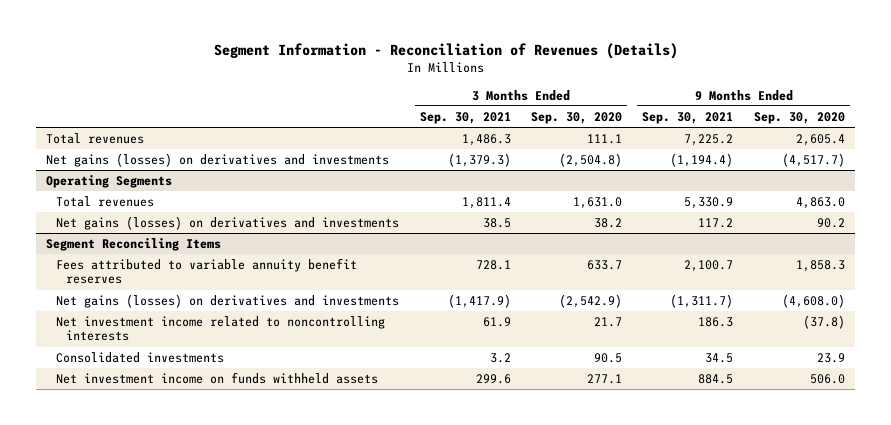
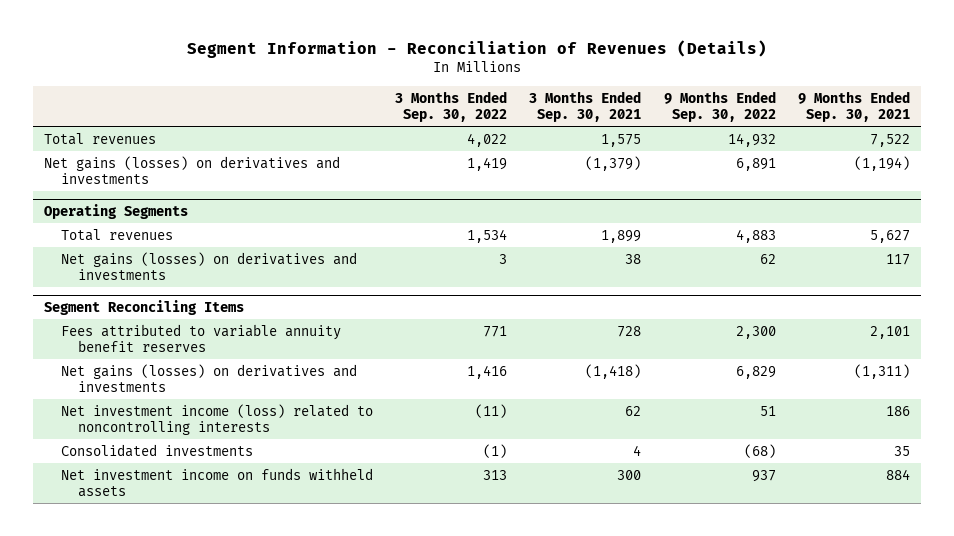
- | 3 Months Ended Sep. 30, 2021 | 3 Months Ended Sep. 30, 2020 | 9 Months Ended Sep. 30, 2021 | 9 Months Ended Sep. 30, 2020
+ | 3 Months Ended Sep. 30, 2022 | 3 Months Ended Sep. 30, 2021 | 9 Months Ended Sep. 30, 2022 | 9 Months Ended Sep. 30, 2021
- Total revenues | 1,486.3 | 111.1 | 7,225.2 | 2,605.4
- Net gains (losses) on derivatives and investments | (1,379.3) | (2,504.8) | (1,194.4) | (4,517.7)
+ Total revenues | 4,022 | 1,575 | 14,932 | 7,522
+ Net gains (losses) on derivatives and investments | 1,419 | (1,379) | 6,891 | (1,194)
@ Operating Segments
- Total revenues | 1,811.4 | 1,631.0 | 5,330.9 | 4,863.0
- Net gains (losses) on derivatives and investments | 38.5 | 38.2 | 117.2 | 90.2
+ Total revenues | 1,534 | 1,899 | 4,883 | 5,627
+ Net gains (losses) on derivatives and investments | 3 | 38 | 62 | 117
@ Segment Reconciling Items
- Fees attributed to variable annuity benefit reserves | 728.1 | 633.7 | 2,100.7 | 1,858.3
- Net gains (losses) on derivatives and investments | (1,417.9) | (2,542.9) | (1,311.7) | (4,608.0)
- Net investment income related to noncontrolling interests | 61.9 | 21.7 | 186.3 | (37.8)
- Consolidated investments | 3.2 | 90.5 | 34.5 | 23.9
- Net investment income on funds withheld assets | 299.6 | 277.1 | 884.5 | 506.0
+ Fees attributed to variable annuity benefit reserves | 771 | 728 | 2,300 | 2,101
+ Net gains (losses) on derivatives and investments | 1,416 | (1,418) | 6,829 | (1,311)
+ Net investment income (loss) related to noncontrolling interests | (11) | 62 | 51 | 186
+ Consolidated investments | (1) | 4 | (68) | 35
+ Net investment income on funds withheld assets | 313 | 300 | 937 | 884

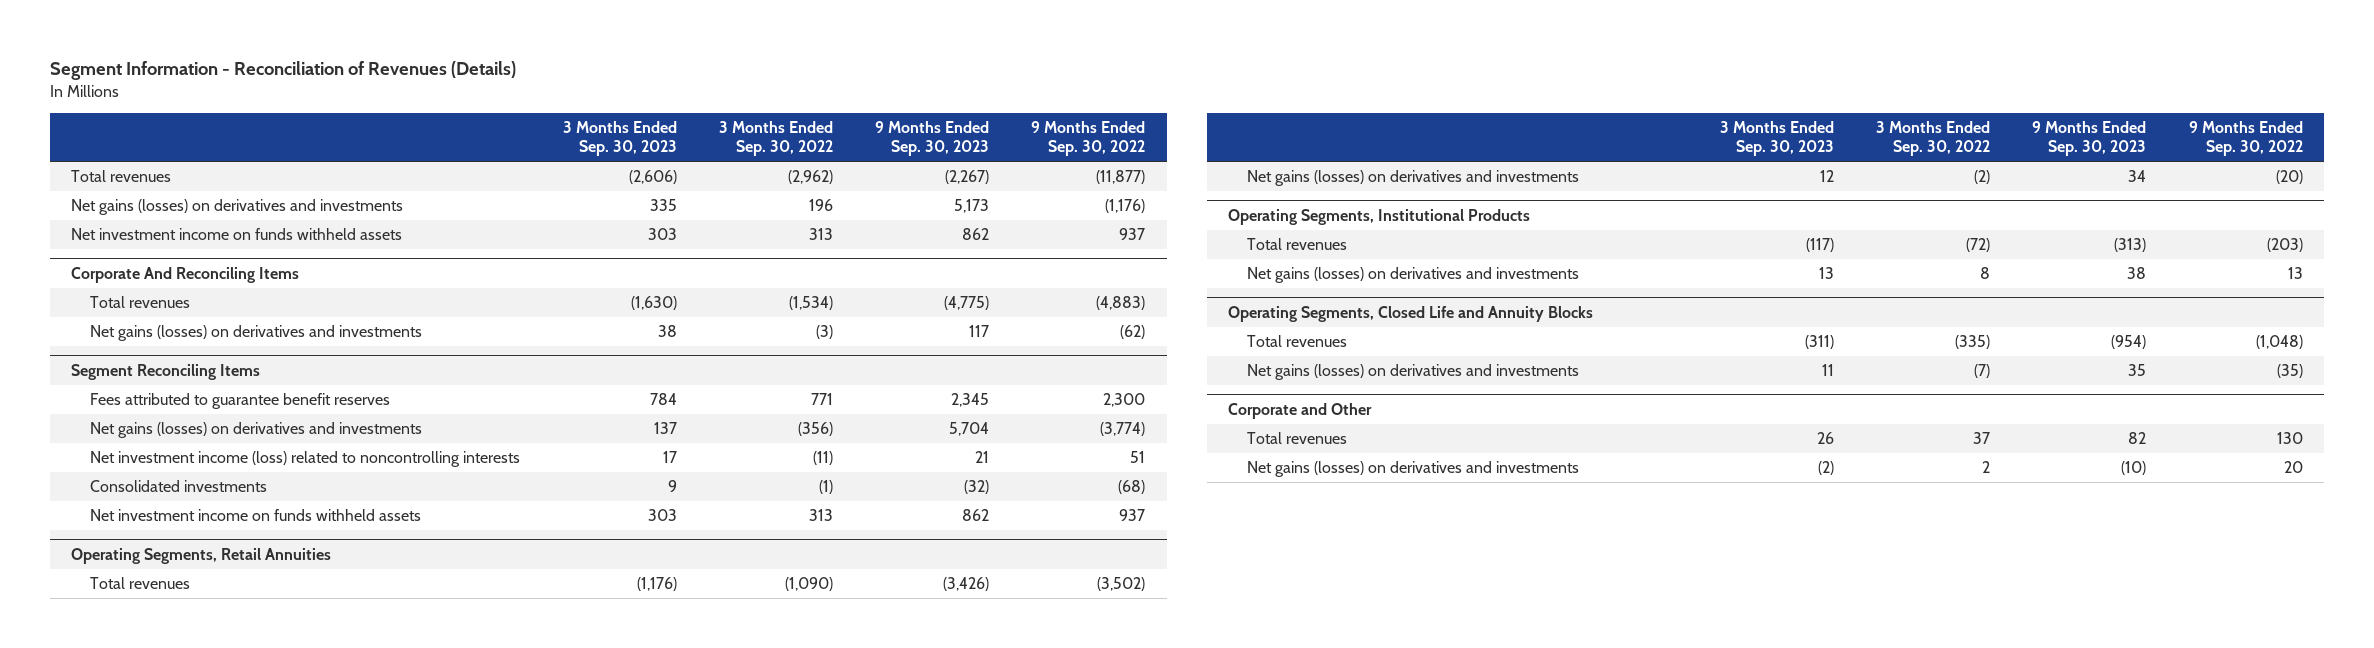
- | 3 Months Ended Sep. 30, 2022 | 3 Months Ended Sep. 30, 2021 | 9 Months Ended Sep. 30, 2022 | 9 Months Ended Sep. 30, 2021
+ | 3 Months Ended Sep. 30, 2023 | 3 Months Ended Sep. 30, 2022 | 9 Months Ended Sep. 30, 2023 | 9 Months Ended Sep. 30, 2022
- Total revenues | 4,022 | 1,575 | 14,932 | 7,522
- Net gains (losses) on derivatives and investments | 1,419 | (1,379) | 6,891 | (1,194)
- Operating Segments
- Total revenues | 1,534 | 1,899 | 4,883 | 5,627
- Net gains (losses) on derivatives and investments | 3 | 38 | 62 | 117
+ Total revenues | (2,606) | (2,962) | (2,267) | (11,877)
+ Net gains (losses) on derivatives and investments | 335 | 196 | 5,173 | (1,176)
+ Net investment income on funds withheld assets | 303 | 313 | 862 | 937
+ Corporate And Reconciling Items
+ Total revenues | (1,630) | (1,534) | (4,775) | (4,883)
+ Net gains (losses) on derivatives and investments | 38 | (3) | 117 | (62)
@ Segment Reconciling Items
- Fees attributed to variable annuity benefit reserves | 771 | 728 | 2,300 | 2,101
- Net gains (losses) on derivatives and investments | 1,416 | (1,418) | 6,829 | (1,311)
+ Fees attributed to guarantee benefit reserves | 784 | 771 | 2,345 | 2,300
+ Net gains (losses) on derivatives and investments | 137 | (356) | 5,704 | (3,774)
+ Operating Segments, Retail Annuities
+ Total revenues | (1,176) | (1,090) | (3,426) | (3,502)
+ Net gains (losses) on derivatives and investments | 12 | (2) | 34 | (20)
+ Operating Segments, Institutional Products
+ Total revenues | (117) | (72) | (313) | (203)
+ Net gains (losses) on derivatives and investments | 13 | 8 | 38 | 13
+ Operating Segments, Closed Life and Annuity Blocks
+ Total revenues | (311) | (335) | (954) | (1,048)
+ Net gains (losses) on derivatives and investments | 11 | (7) | 35 | (35)
+ Corporate and Other
+ Total revenues | 26 | 37 | 82 | 130
+ Net gains (losses) on derivatives and investments | (2) | 2 | (10) | 20

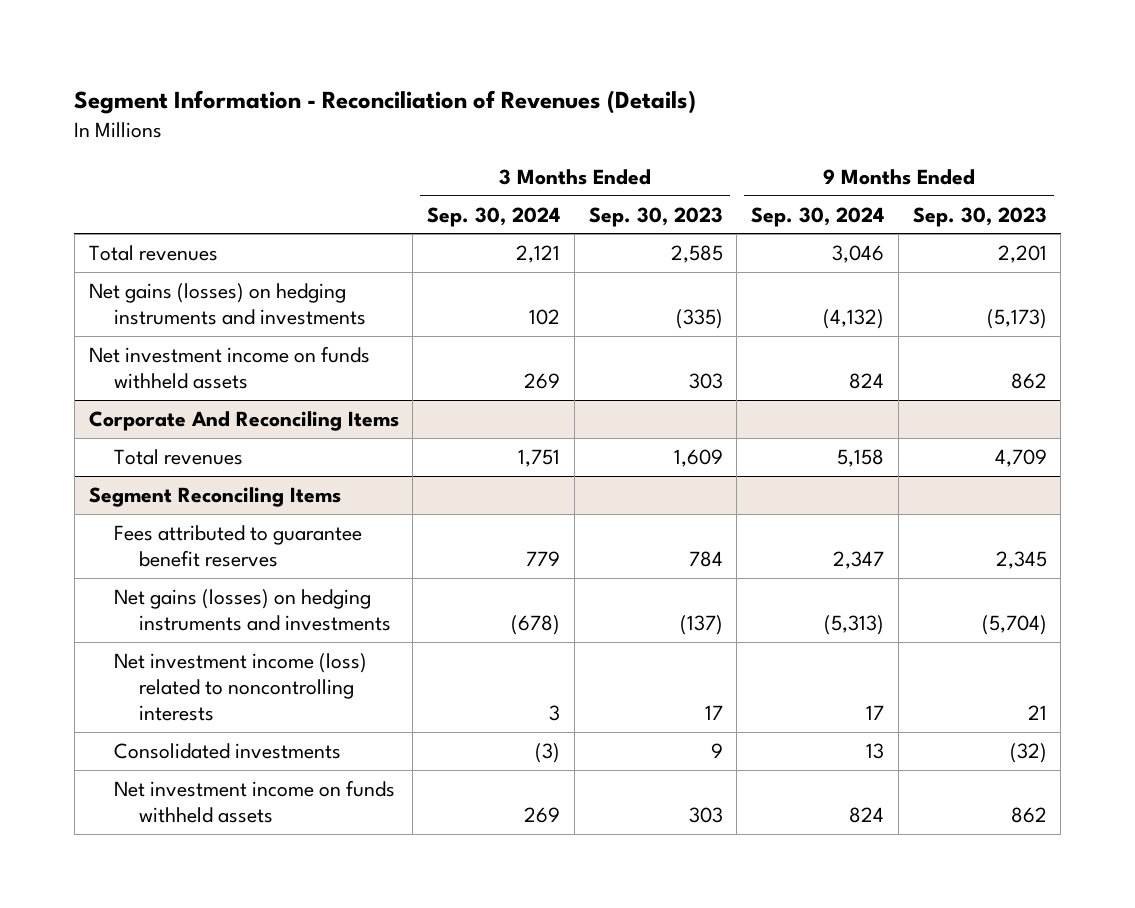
- | 3 Months Ended Sep. 30, 2023 | 3 Months Ended Sep. 30, 2022 | 9 Months Ended Sep. 30, 2023 | 9 Months Ended Sep. 30, 2022
+ | 3 Months Ended Sep. 30, 2024 | 3 Months Ended Sep. 30, 2023 | 9 Months Ended Sep. 30, 2024 | 9 Months Ended Sep. 30, 2023
- Total revenues | (2,606) | (2,962) | (2,267) | (11,877)
- Net gains (losses) on derivatives and investments | 335 | 196 | 5,173 | (1,176)
+ Total revenues | 2,121 | 2,585 | 3,046 | 2,201
+ Net gains (losses) on hedging instruments and investments | 102 | (335) | (4,132) | (5,173)
@ Corporate And Reconciling Items
- Total revenues | (1,630) | (1,534) | (4,775) | (4,883)
- Net gains (losses) on derivatives and investments | 38 | (3) | 117 | (62)
+ Total revenues | 1,751 | 1,609 | 5,158 | 4,709
@ Segment Reconciling Items
- Net gains (losses) on derivatives and investments | 137 | (356) | 5,704 | (3,774)
+ Net gains (losses) on hedging instruments and investments | (678) | (137) | (5,313) | (5,704)
- Operating Segments, Retail Annuities
- Total revenues | (1,176) | (1,090) | (3,426) | (3,502)
- Net gains (losses) on derivatives and investments | 12 | (2) | 34 | (20)
- Operating Segments, Institutional Products
- Total revenues | (117) | (72) | (313) | (203)
- Net gains (losses) on derivatives and investments | 13 | 8 | 38 | 13
- Operating Segments, Closed Life and Annuity Blocks
- Total revenues | (311) | (335) | (954) | (1,048)
- Net gains (losses) on derivatives and investments | 11 | (7) | 35 | (35)
- Corporate and Other
- Total revenues | 26 | 37 | 82 | 130
- Net gains (losses) on derivatives and investments | (2) | 2 | (10) | 20

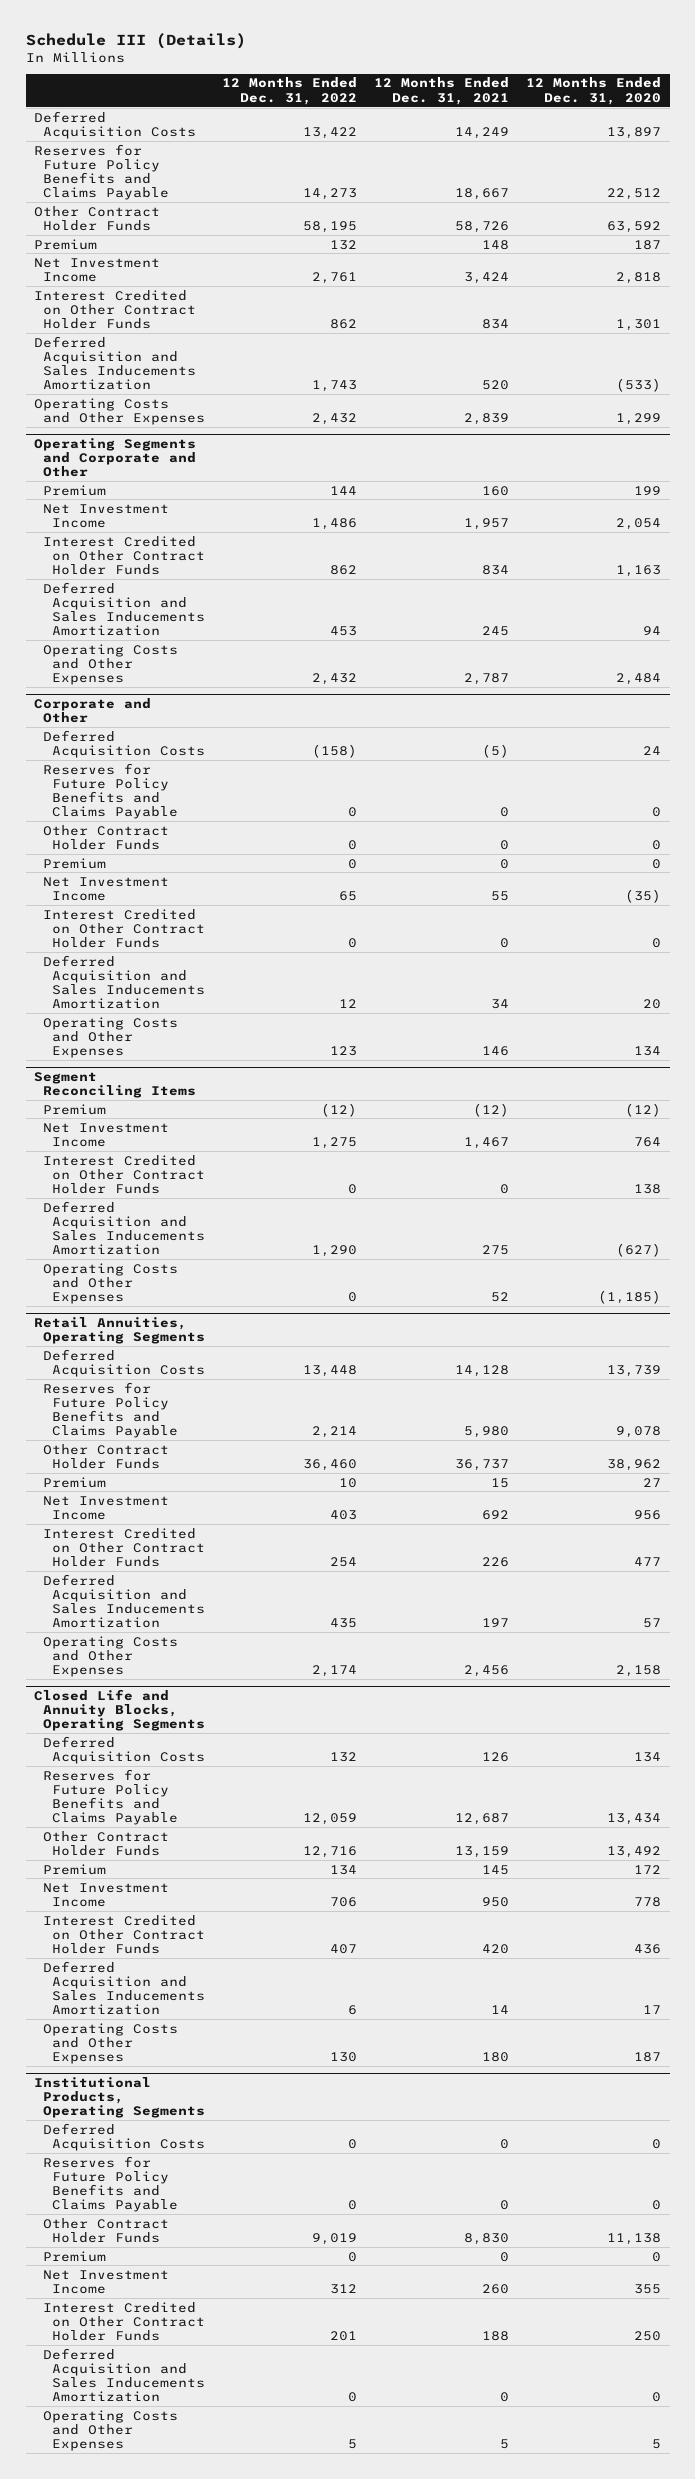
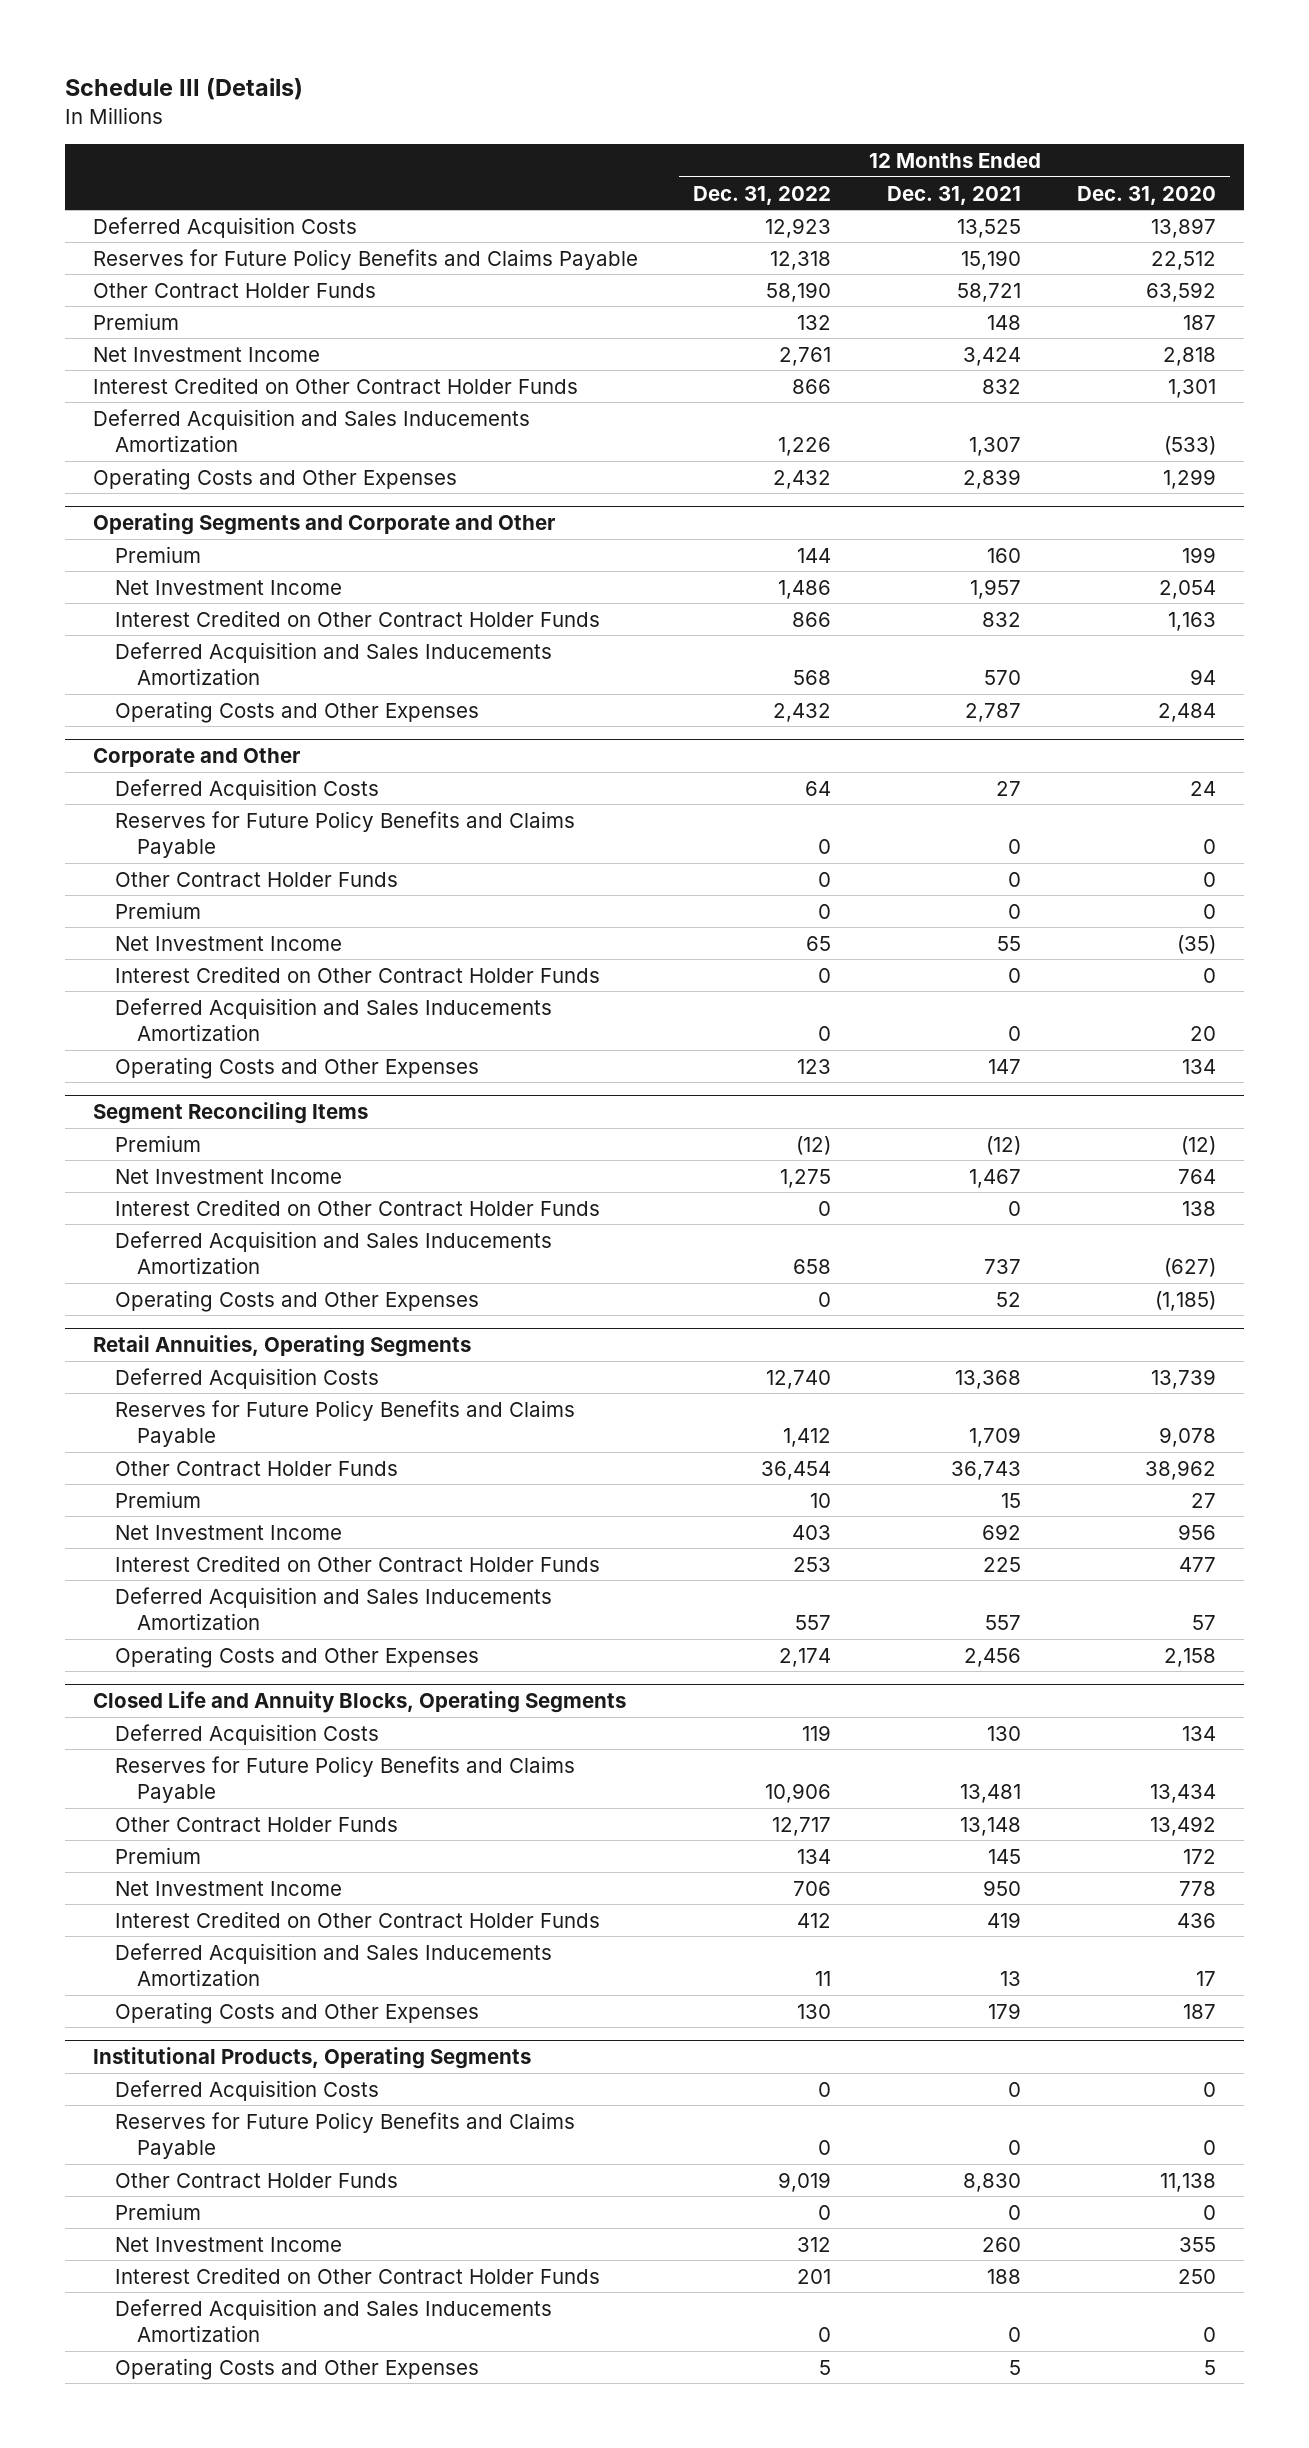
- Deferred Acquisition Costs | 13,422 | 14,249 | 13,897
- Reserves for Future Policy Benefits and Claims Payable | 14,273 | 18,667 | 22,512
- Other Contract Holder Funds | 58,195 | 58,726 | 63,592
+ Deferred Acquisition Costs | 12,923 | 13,525 | 13,897
+ Reserves for Future Policy Benefits and Claims Payable | 12,318 | 15,190 | 22,512
+ Other Contract Holder Funds | 58,190 | 58,721 | 63,592
- Interest Credited on Other Contract Holder Funds | 862 | 834 | 1,301
- Deferred Acquisition and Sales Inducements Amortization | 1,743 | 520 | (533)
+ Interest Credited on Other Contract Holder Funds | 866 | 832 | 1,301
+ Deferred Acquisition and Sales Inducements Amortization | 1,226 | 1,307 | (533)
@ Operating Segments and Corporate and Other
- Interest Credited on Other Contract Holder Funds | 862 | 834 | 1,163
- Deferred Acquisition and Sales Inducements Amortization | 453 | 245 | 94
+ Interest Credited on Other Contract Holder Funds | 866 | 832 | 1,163
+ Deferred Acquisition and Sales Inducements Amortization | 568 | 570 | 94
@ Corporate and Other
- Deferred Acquisition Costs | (158) | (5) | 24
+ Deferred Acquisition Costs | 64 | 27 | 24
- Deferred Acquisition and Sales Inducements Amortization | 12 | 34 | 20
- Operating Costs and Other Expenses | 123 | 146 | 134
+ Deferred Acquisition and Sales Inducements Amortization | 0 | 0 | 20
+ Operating Costs and Other Expenses | 123 | 147 | 134
@ Segment Reconciling Items
- Deferred Acquisition and Sales Inducements Amortization | 1,290 | 275 | (627)
+ Deferred Acquisition and Sales Inducements Amortization | 658 | 737 | (627)
@ Retail Annuities, Operating Segments
- Deferred Acquisition Costs | 13,448 | 14,128 | 13,739
- Reserves for Future Policy Benefits and Claims Payable | 2,214 | 5,980 | 9,078
- Other Contract Holder Funds | 36,460 | 36,737 | 38,962
+ Deferred Acquisition Costs | 12,740 | 13,368 | 13,739
+ Reserves for Future Policy Benefits and Claims Payable | 1,412 | 1,709 | 9,078
+ Other Contract Holder Funds | 36,454 | 36,743 | 38,962
- Interest Credited on Other Contract Holder Funds | 254 | 226 | 477
- Deferred Acquisition and Sales Inducements Amortization | 435 | 197 | 57
+ Interest Credited on Other Contract Holder Funds | 253 | 225 | 477
+ Deferred Acquisition and Sales Inducements Amortization | 557 | 557 | 57
@ Closed Life and Annuity Blocks, Operating Segments
- Deferred Acquisition Costs | 132 | 126 | 134
- Reserves for Future Policy Benefits and Claims Payable | 12,059 | 12,687 | 13,434
- Other Contract Holder Funds | 12,716 | 13,159 | 13,492
+ Deferred Acquisition Costs | 119 | 130 | 134
+ Reserves for Future Policy Benefits and Claims Payable | 10,906 | 13,481 | 13,434
+ Other Contract Holder Funds | 12,717 | 13,148 | 13,492
- Interest Credited on Other Contract Holder Funds | 407 | 420 | 436
- Deferred Acquisition and Sales Inducements Amortization | 6 | 14 | 17
- Operating Costs and Other Expenses | 130 | 180 | 187
+ Interest Credited on Other Contract Holder Funds | 412 | 419 | 436
+ Deferred Acquisition and Sales Inducements Amortization | 11 | 13 | 17
+ Operating Costs and Other Expenses | 130 | 179 | 187

